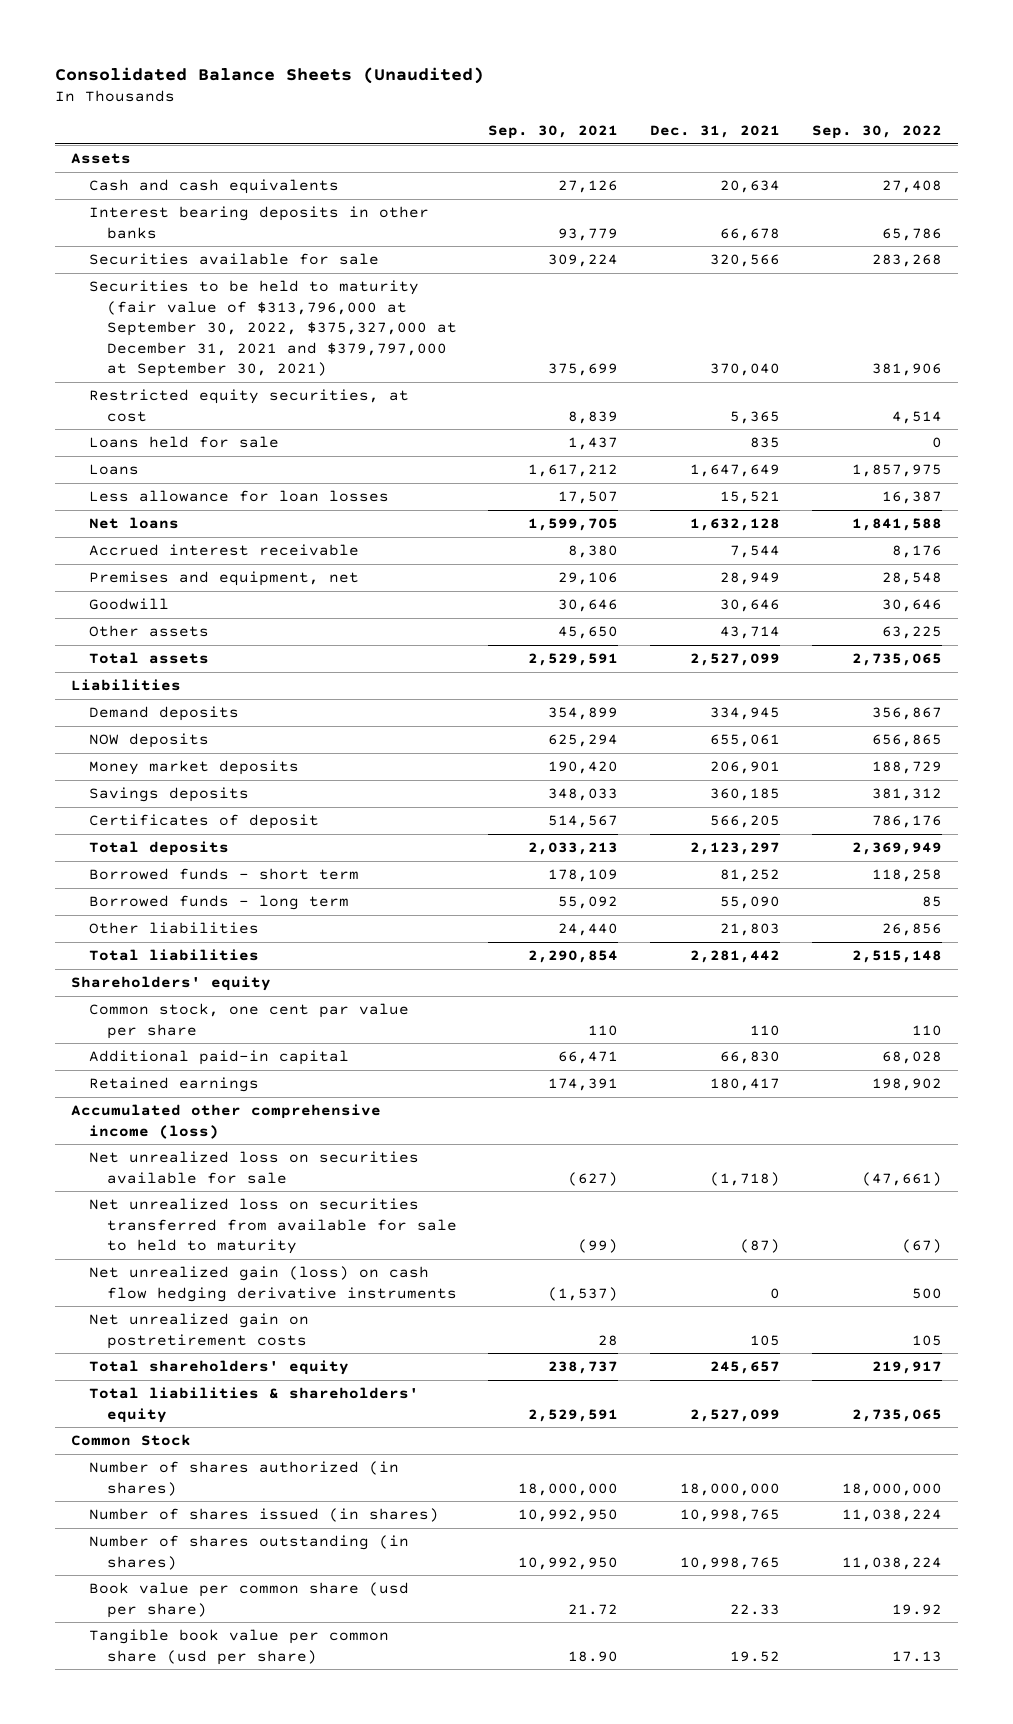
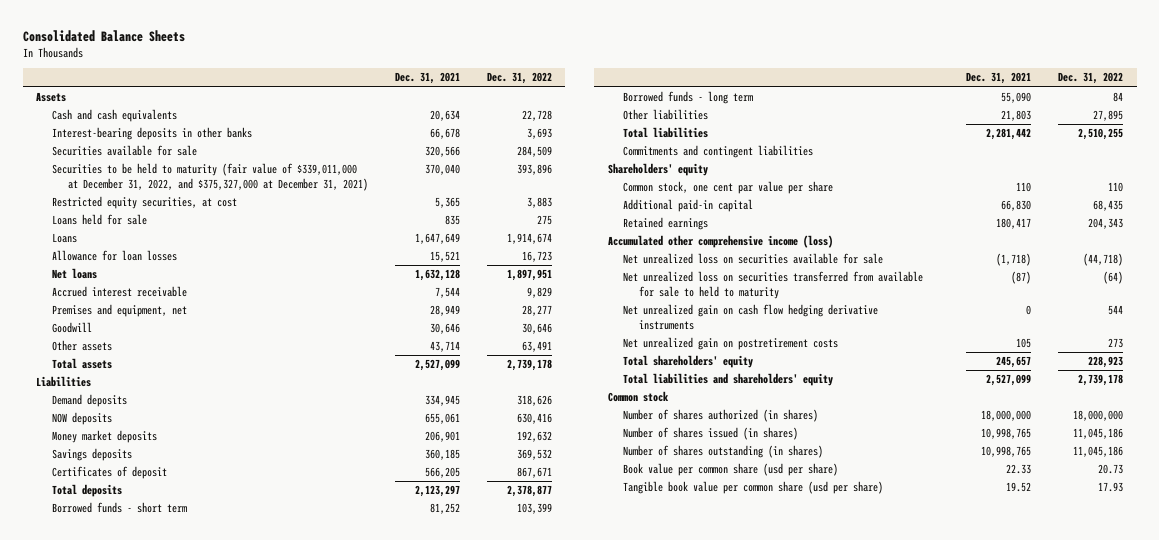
- Consolidated Balance Sheets (Unaudited)
+ Consolidated Balance Sheets
- | Sep. 30, 2021 | Dec. 31, 2021 | Sep. 30, 2022
+ | Dec. 31, 2021 | Dec. 31, 2022
- Interest bearing deposits in other banks | 93,779 | 66,678 | 65,786
+ Interest-bearing deposits in other banks | 66,678 | 3,693
- Securities to be held to maturity (fair value of $313,796,000 at September 30, 2022, $375,327,000 at December 31, 2021 and $379,797,000 at September 30, 2021) | 375,699 | 370,040 | 381,906
+ Securities to be held to maturity (fair value of $339,011,000 at December 31, 2022, and $375,327,000 at December 31, 2021) | 370,040 | 393,896
- Less allowance for loan losses | 17,507 | 15,521 | 16,387
+ Allowance for loan losses | 15,521 | 16,723
+ Commitments and contingent liabilities
- Net unrealized gain (loss) on cash flow hedging derivative instruments | (1,537) | 0 | 500
+ Net unrealized gain on cash flow hedging derivative instruments | 0 | 544
- Total liabilities & shareholders' equity | 2,529,591 | 2,527,099 | 2,735,065
- Common Stock
+ Total liabilities and shareholders' equity | 2,527,099 | 2,739,178
+ Common stock

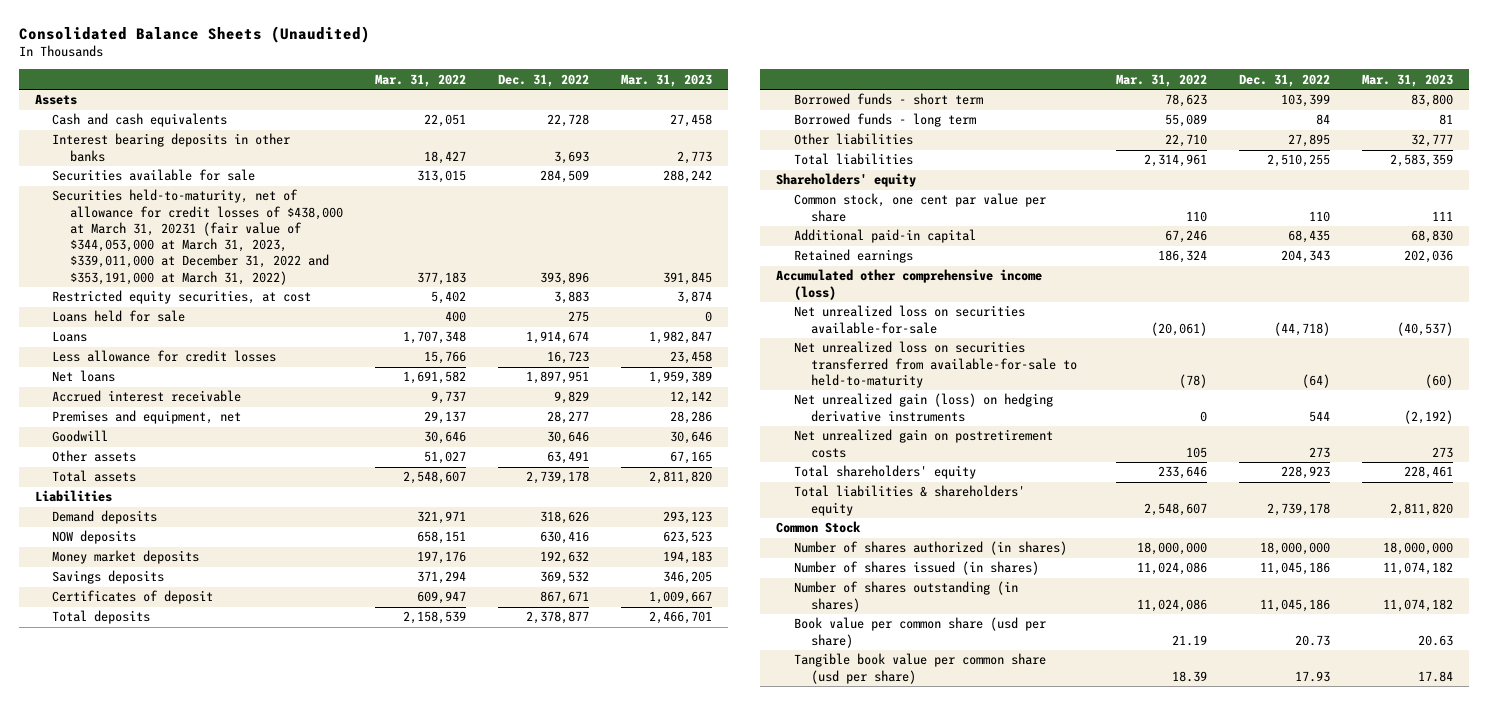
- Consolidated Balance Sheets
+ Consolidated Balance Sheets (Unaudited)
- | Dec. 31, 2021 | Dec. 31, 2022
+ | Mar. 31, 2022 | Dec. 31, 2022 | Mar. 31, 2023
- Interest-bearing deposits in other banks | 66,678 | 3,693
+ Interest bearing deposits in other banks | 18,427 | 3,693 | 2,773
- Securities to be held to maturity (fair value of $339,011,000 at December 31, 2022, and $375,327,000 at December 31, 2021) | 370,040 | 393,896
+ Securities held-to-maturity, net of allowance for credit losses of $438,000 at March 31, 20231 (fair value of $344,053,000 at March 31, 2023, $339,011,000 at December 31, 2022 and $353,191,000 at March 31, 2022) | 377,183 | 393,896 | 391,845
- Allowance for loan losses | 15,521 | 16,723
+ Less allowance for credit losses | 15,766 | 16,723 | 23,458
- Commitments and contingent liabilities
- Net unrealized loss on securities available for sale | (1,718) | (44,718)
- Net unrealized loss on securities transferred from available for sale to held to maturity | (87) | (64)
- Net unrealized gain on cash flow hedging derivative instruments | 0 | 544
+ Net unrealized loss on securities available-for-sale | (20,061) | (44,718) | (40,537)
+ Net unrealized loss on securities transferred from available-for-sale to held-to-maturity | (78) | (64) | (60)
+ Net unrealized gain (loss) on hedging derivative instruments | 0 | 544 | (2,192)
- Total liabilities and shareholders' equity | 2,527,099 | 2,739,178
- Common stock
+ Total liabilities & shareholders' equity | 2,548,607 | 2,739,178 | 2,811,820
+ Common Stock

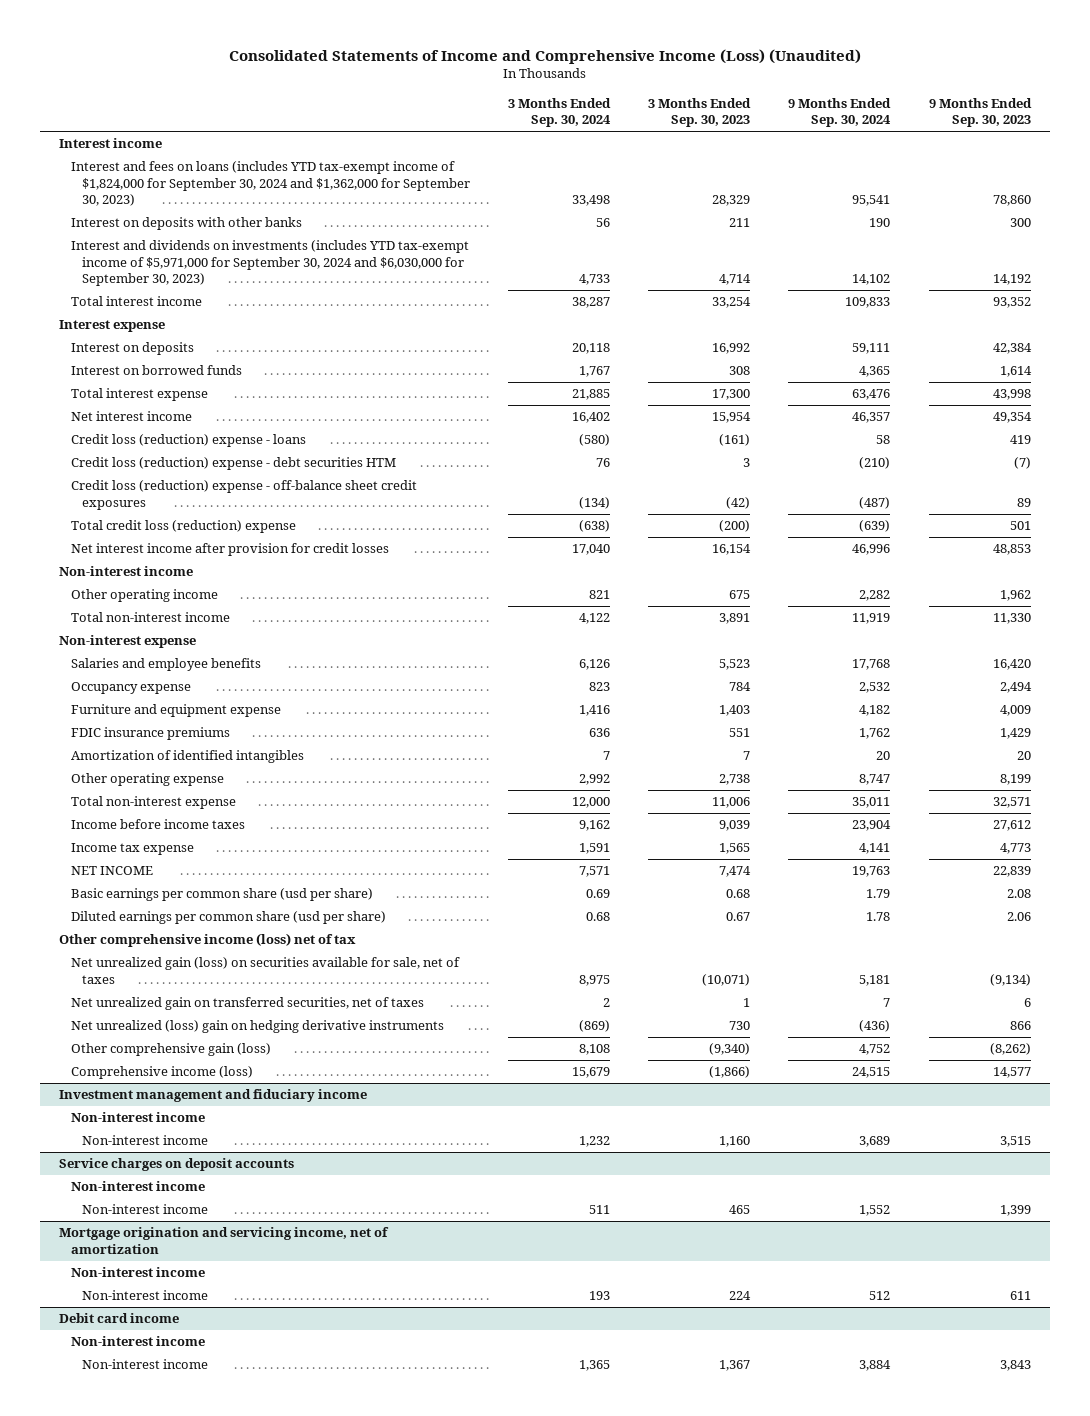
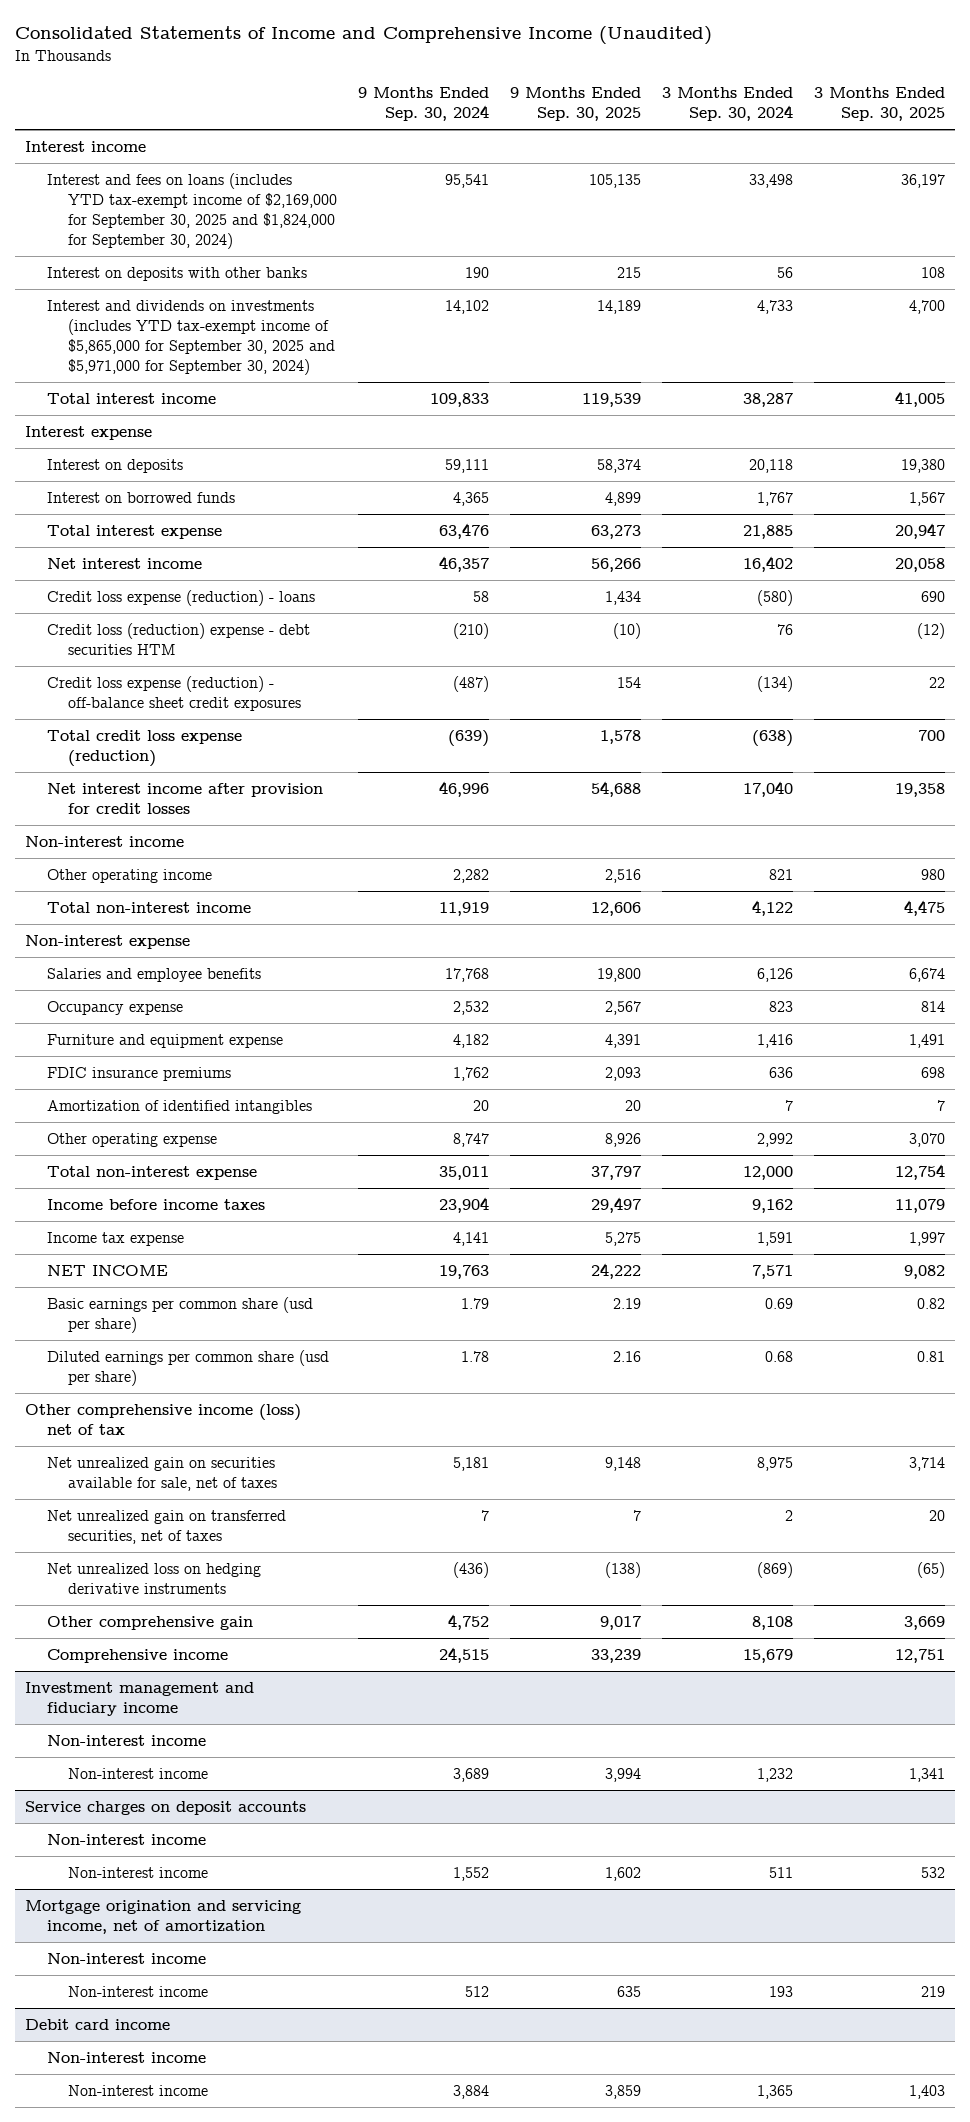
- Consolidated Statements of Income and Comprehensive Income (Loss) (Unaudited)
+ Consolidated Statements of Income and Comprehensive Income (Unaudited)
- | 3 Months Ended Sep. 30, 2024 | 3 Months Ended Sep. 30, 2023 | 9 Months Ended Sep. 30, 2024 | 9 Months Ended Sep. 30, 2023
+ | 9 Months Ended Sep. 30, 2024 | 9 Months Ended Sep. 30, 2025 | 3 Months Ended Sep. 30, 2024 | 3 Months Ended Sep. 30, 2025
- Interest and fees on loans (includes YTD tax-exempt income of $1,824,000 for September 30, 2024 and $1,362,000 for September 30, 2023) | 33,498 | 28,329 | 95,541 | 78,860
+ Interest and fees on loans (includes YTD tax-exempt income of $2,169,000 for September 30, 2025 and $1,824,000 for September 30, 2024) | 95,541 | 105,135 | 33,498 | 36,197
- Interest and dividends on investments (includes YTD tax-exempt income of $5,971,000 for September 30, 2024 and $6,030,000 for September 30, 2023) | 4,733 | 4,714 | 14,102 | 14,192
+ Interest and dividends on investments (includes YTD tax-exempt income of $5,865,000 for September 30, 2025 and $5,971,000 for September 30, 2024) | 14,102 | 14,189 | 4,733 | 4,700
- Credit loss (reduction) expense - loans | (580) | (161) | 58 | 419
+ Credit loss expense (reduction) - loans | 58 | 1,434 | (580) | 690
- Credit loss (reduction) expense - off-balance sheet credit exposures | (134) | (42) | (487) | 89
- Total credit loss (reduction) expense | (638) | (200) | (639) | 501
+ Credit loss expense (reduction) - off-balance sheet credit exposures | (487) | 154 | (134) | 22
+ Total credit loss expense (reduction) | (639) | 1,578 | (638) | 700
- Net unrealized gain (loss) on securities available for sale, net of taxes | 8,975 | (10,071) | 5,181 | (9,134)
+ Net unrealized gain on securities available for sale, net of taxes | 5,181 | 9,148 | 8,975 | 3,714
- Net unrealized (loss) gain on hedging derivative instruments | (869) | 730 | (436) | 866
- Other comprehensive gain (loss) | 8,108 | (9,340) | 4,752 | (8,262)
- Comprehensive income (loss) | 15,679 | (1,866) | 24,515 | 14,577
+ Net unrealized loss on hedging derivative instruments | (436) | (138) | (869) | (65)
+ Other comprehensive gain | 4,752 | 9,017 | 8,108 | 3,669
+ Comprehensive income | 24,515 | 33,239 | 15,679 | 12,751

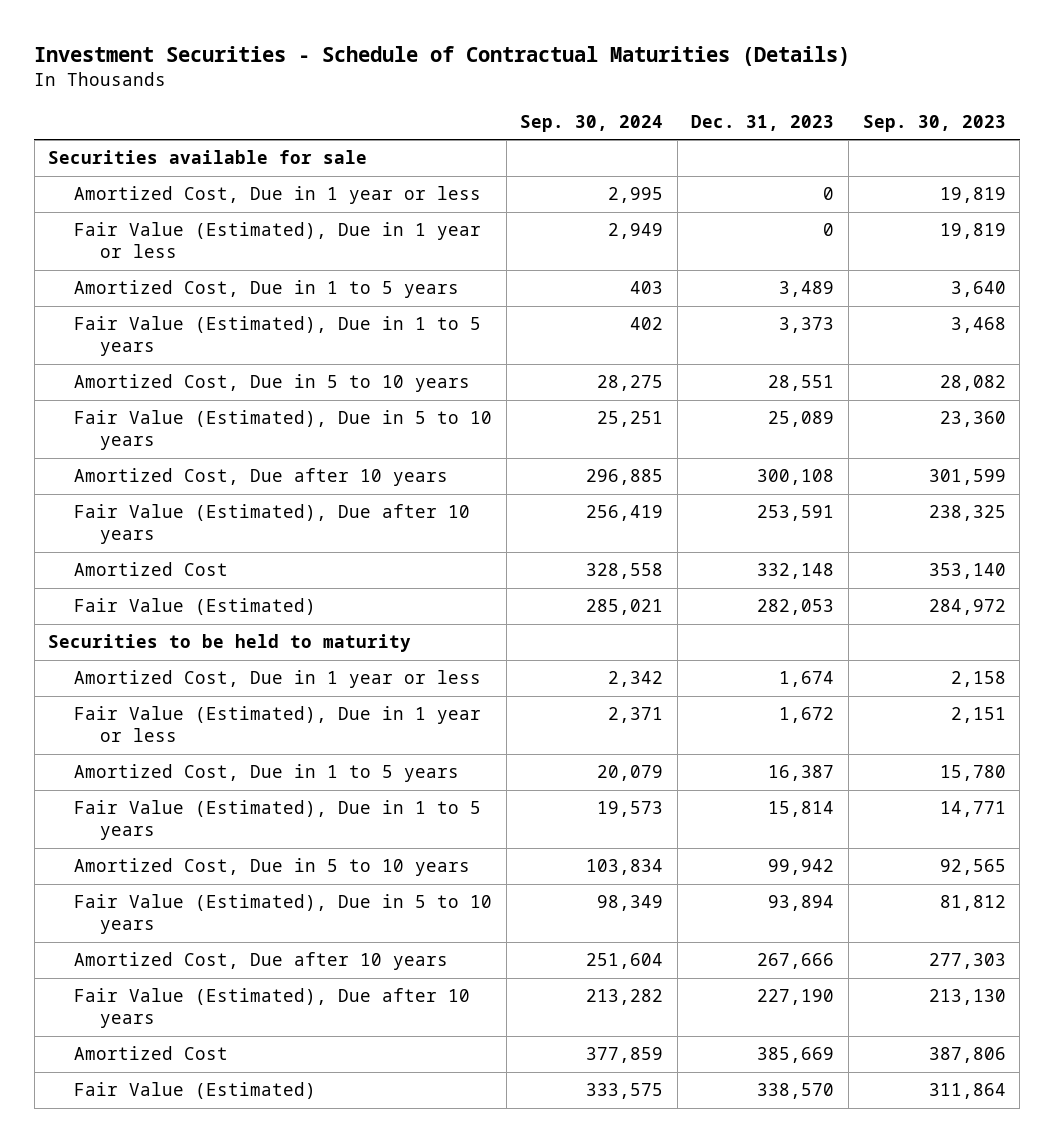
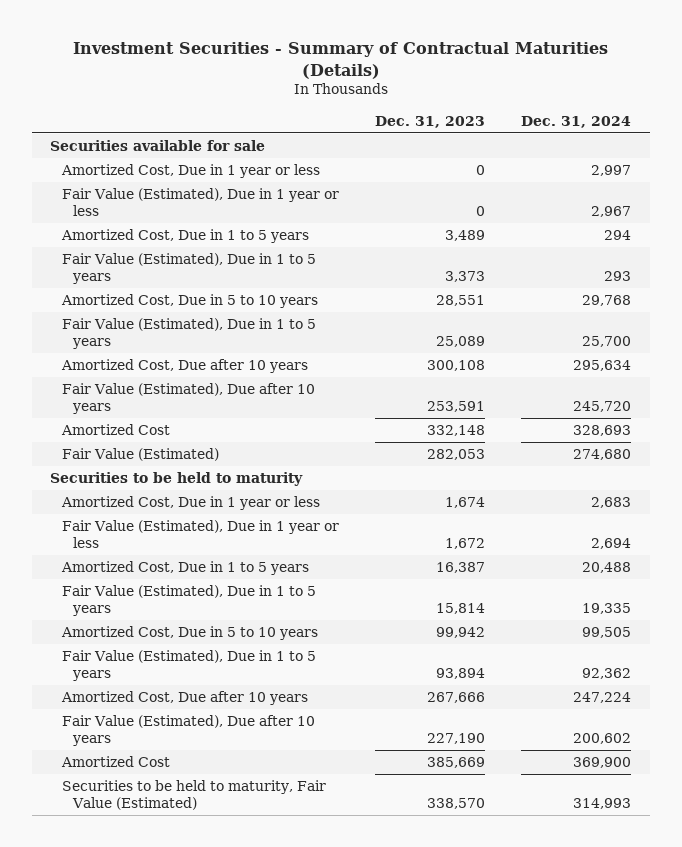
- Investment Securities - Schedule of Contractual Maturities (Details)
+ Investment Securities - Summary of Contractual Maturities (Details)
- | Sep. 30, 2024 | Dec. 31, 2023 | Sep. 30, 2023
+ | Dec. 31, 2023 | Dec. 31, 2024
- Fair Value (Estimated), Due in 5 to 10 years | 25,251 | 25,089 | 23,360
+ Fair Value (Estimated), Due in 1 to 5 years | 25,089 | 25,700
- Fair Value (Estimated), Due in 5 to 10 years | 98,349 | 93,894 | 81,812
+ Fair Value (Estimated), Due in 1 to 5 years | 93,894 | 92,362
- Fair Value (Estimated) | 333,575 | 338,570 | 311,864
+ Securities to be held to maturity, Fair Value (Estimated) | 338,570 | 314,993

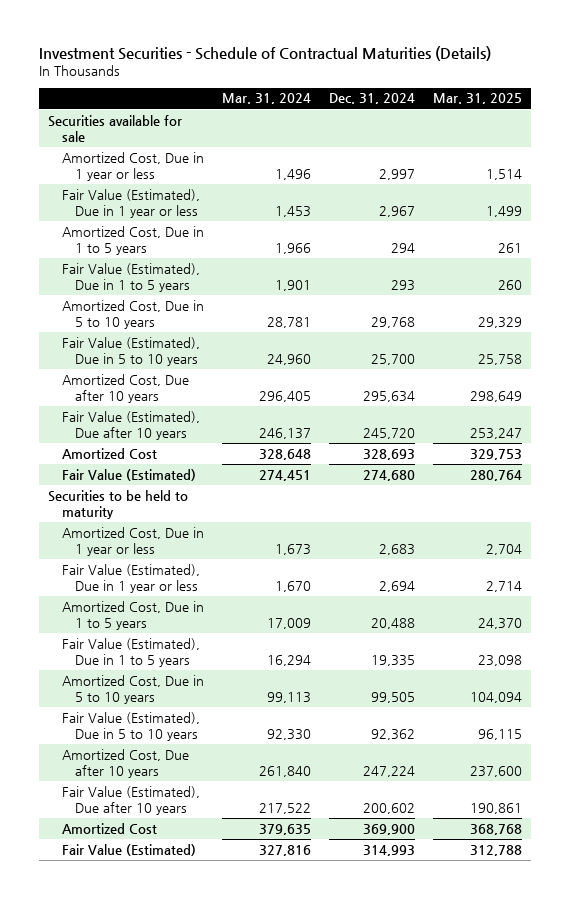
- Investment Securities - Summary of Contractual Maturities (Details)
+ Investment Securities - Schedule of Contractual Maturities (Details)
- | Dec. 31, 2023 | Dec. 31, 2024
+ | Mar. 31, 2024 | Dec. 31, 2024 | Mar. 31, 2025
- Fair Value (Estimated), Due in 1 to 5 years | 25,089 | 25,700
+ Fair Value (Estimated), Due in 5 to 10 years | 24,960 | 25,700 | 25,758
- Fair Value (Estimated), Due in 1 to 5 years | 93,894 | 92,362
+ Fair Value (Estimated), Due in 5 to 10 years | 92,330 | 92,362 | 96,115
- Securities to be held to maturity, Fair Value (Estimated) | 338,570 | 314,993
+ Fair Value (Estimated) | 327,816 | 314,993 | 312,788

